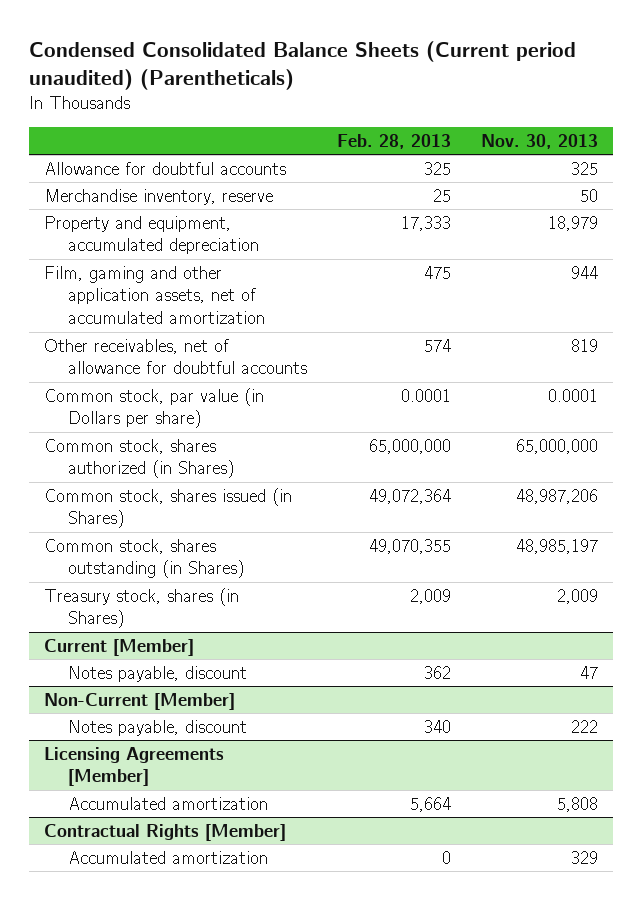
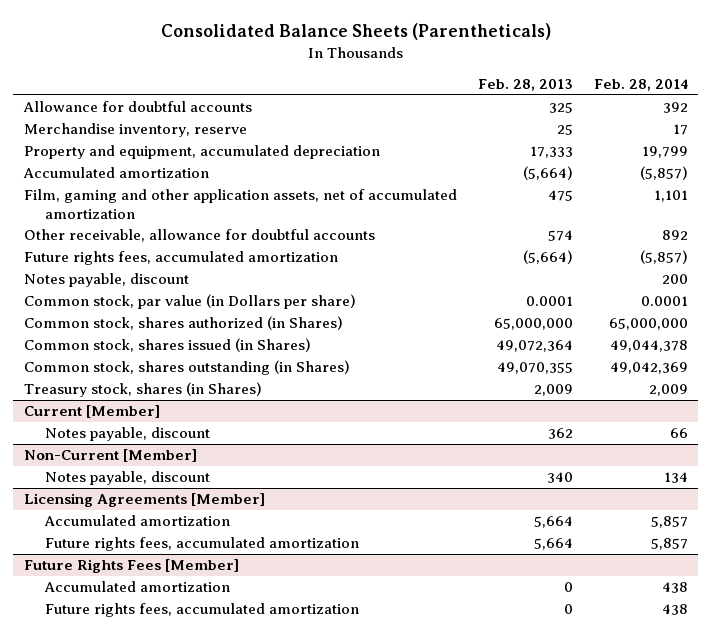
- Condensed Consolidated Balance Sheets (Current period unaudited) (Parentheticals)
+ Consolidated Balance Sheets (Parentheticals)
- | Feb. 28, 2013 | Nov. 30, 2013
+ | Feb. 28, 2013 | Feb. 28, 2014
+ Accumulated amortization | (5,664) | (5,857)
- Other receivables, net of allowance for doubtful accounts | 574 | 819
+ Other receivable, allowance for doubtful accounts | 574 | 892
+ Future rights fees, accumulated amortization | (5,664) | (5,857)
+ Notes payable, discount | | 200
- Contractual Rights [Member]
@ Licensing Agreements [Member]
+ Future rights fees, accumulated amortization | 5,664 | 5,857
+ Future Rights Fees [Member]
+ Future rights fees, accumulated amortization | 0 | 438

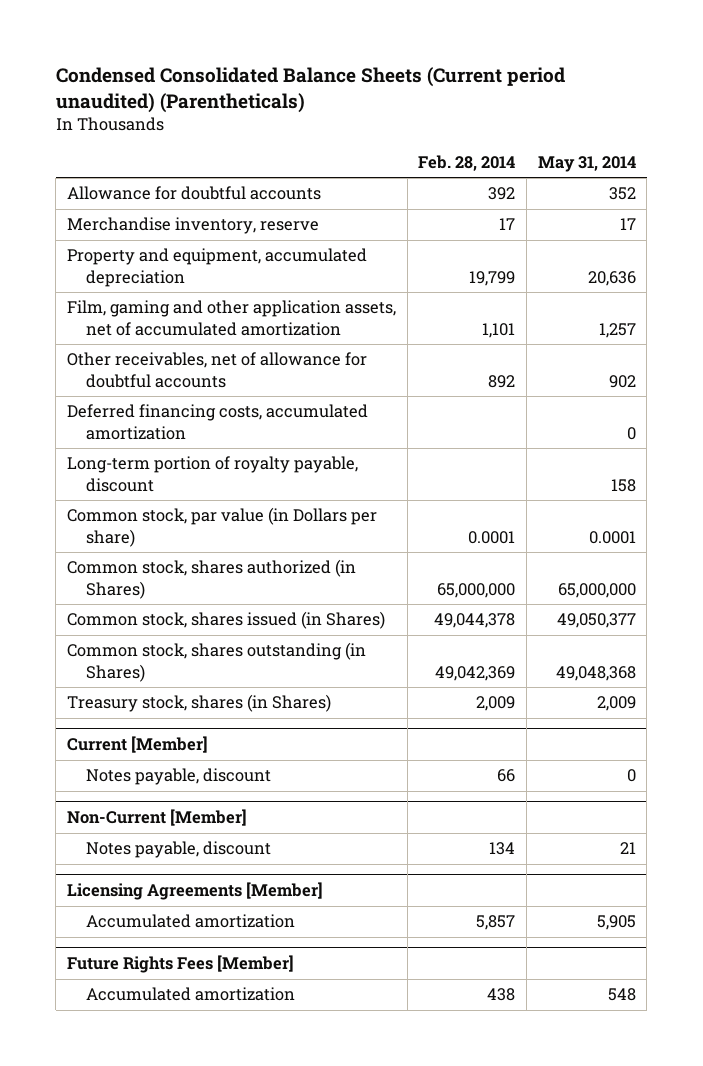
- Consolidated Balance Sheets (Parentheticals)
+ Condensed Consolidated Balance Sheets (Current period unaudited) (Parentheticals)
- | Feb. 28, 2013 | Feb. 28, 2014
+ | Feb. 28, 2014 | May 31, 2014
- Accumulated amortization | (5,664) | (5,857)
- Other receivable, allowance for doubtful accounts | 574 | 892
- Future rights fees, accumulated amortization | (5,664) | (5,857)
- Notes payable, discount | | 200
+ Other receivables, net of allowance for doubtful accounts | 892 | 902
+ Deferred financing costs, accumulated amortization | | 0
+ Long-term portion of royalty payable, discount | | 158
@ Licensing Agreements [Member]
- Future rights fees, accumulated amortization | 5,664 | 5,857
@ Future Rights Fees [Member]
- Future rights fees, accumulated amortization | 0 | 438

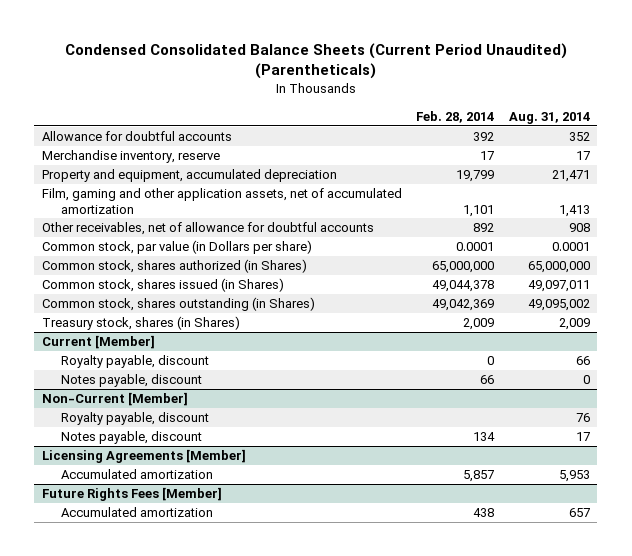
- Condensed Consolidated Balance Sheets (Current period unaudited) (Parentheticals)
+ Condensed Consolidated Balance Sheets (Current Period Unaudited) (Parentheticals)
- | Feb. 28, 2014 | May 31, 2014
+ | Feb. 28, 2014 | Aug. 31, 2014
- Deferred financing costs, accumulated amortization | | 0
- Long-term portion of royalty payable, discount | | 158
@ Current [Member]
+ Royalty payable, discount | 0 | 66
@ Non-Current [Member]
+ Royalty payable, discount | | 76

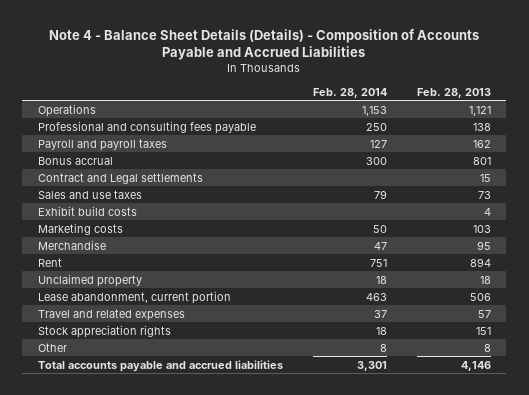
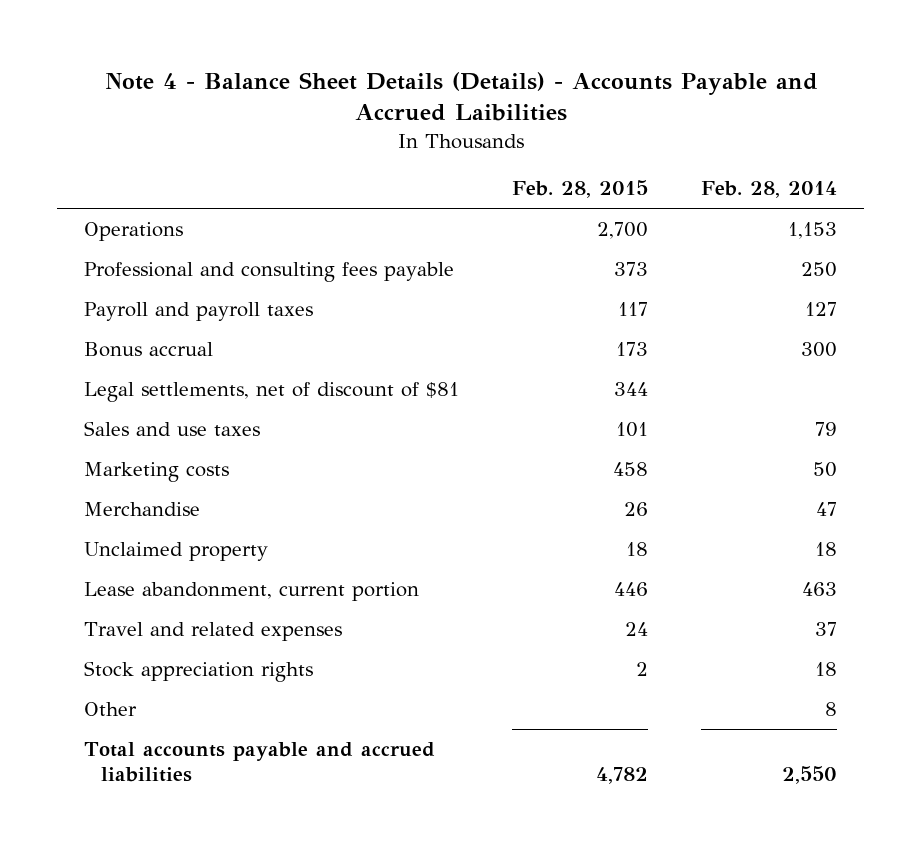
- Note 4 - Balance Sheet Details (Details) - Composition of Accounts Payable and Accrued Liabilities
+ Note 4 - Balance Sheet Details (Details) - Accounts Payable and Accrued Laibilities
- | Feb. 28, 2014 | Feb. 28, 2013
+ | Feb. 28, 2015 | Feb. 28, 2014
- Contract and Legal settlements | | 15
+ Legal settlements, net of discount of $81 | 344 |
- Exhibit build costs | | 4
- Rent | 751 | 894
- Total accounts payable and accrued liabilities | 3,301 | 4,146
+ Total accounts payable and accrued liabilities | 4,782 | 2,550

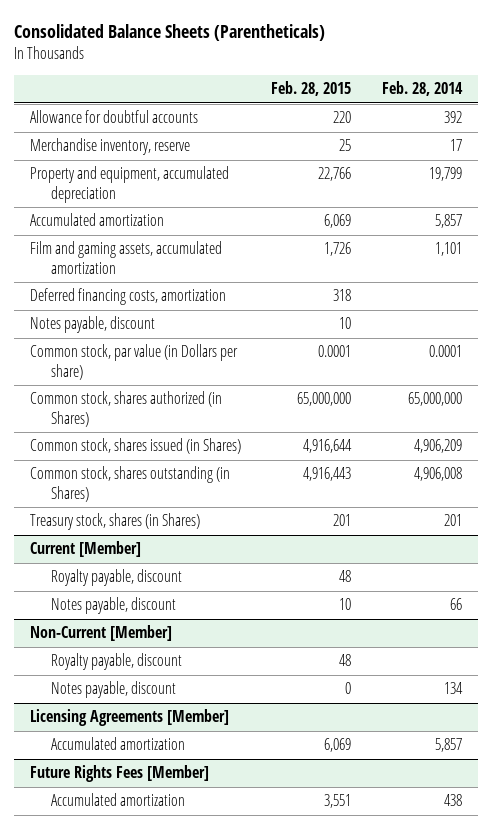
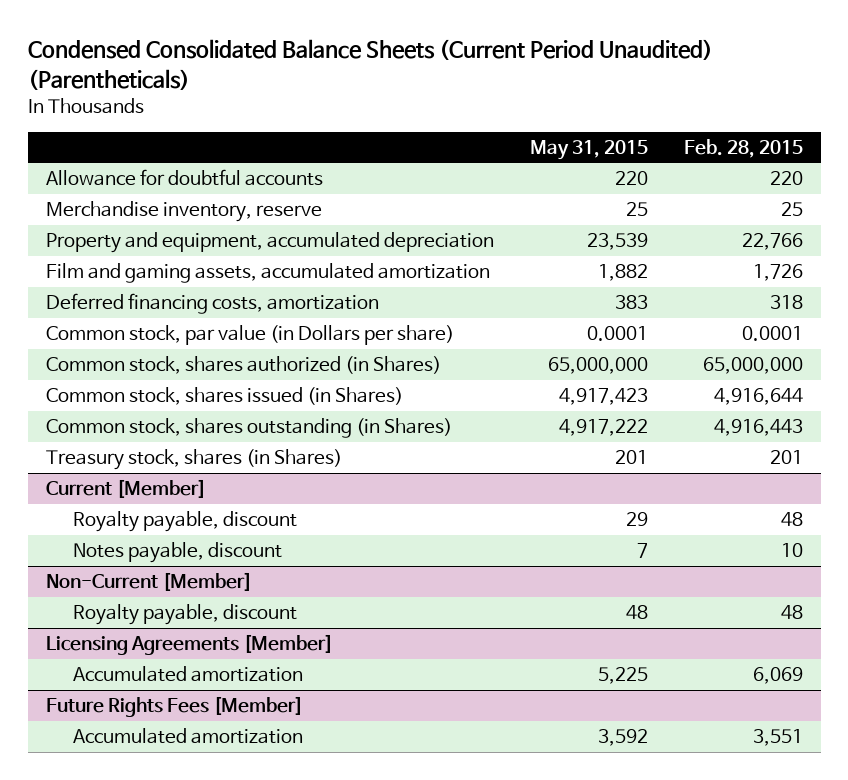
- Consolidated Balance Sheets (Parentheticals)
+ Condensed Consolidated Balance Sheets (Current Period Unaudited) (Parentheticals)
- | Feb. 28, 2015 | Feb. 28, 2014
+ | May 31, 2015 | Feb. 28, 2015
- Accumulated amortization | 6,069 | 5,857
- Notes payable, discount | 10 |
@ Non-Current [Member]
- Notes payable, discount | 0 | 134

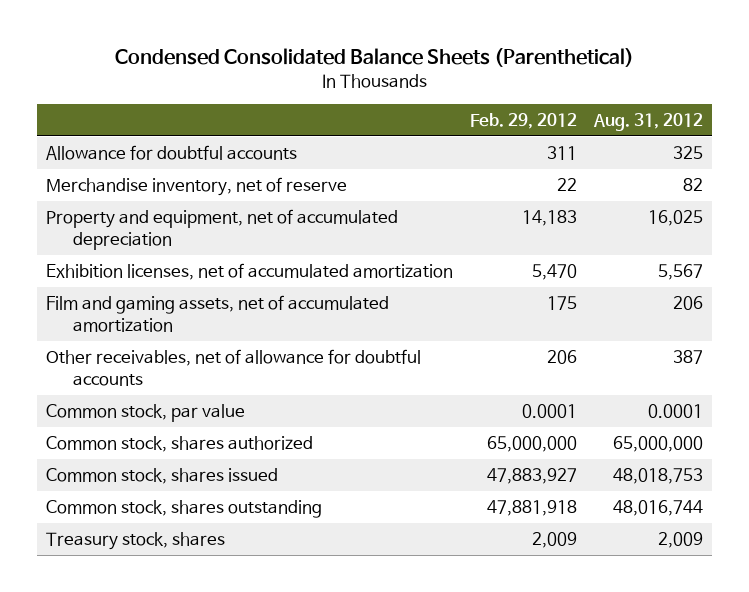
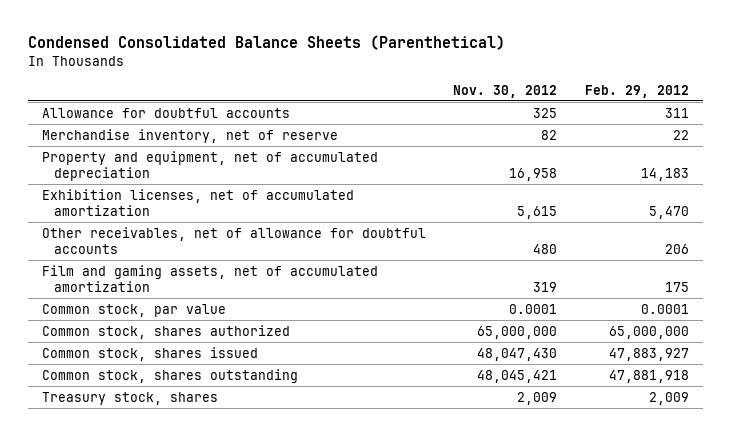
- | Feb. 29, 2012 | Aug. 31, 2012
+ | Nov. 30, 2012 | Feb. 29, 2012
moved down: Film and gaming assets, net of accumulated amortization | 319 | 175

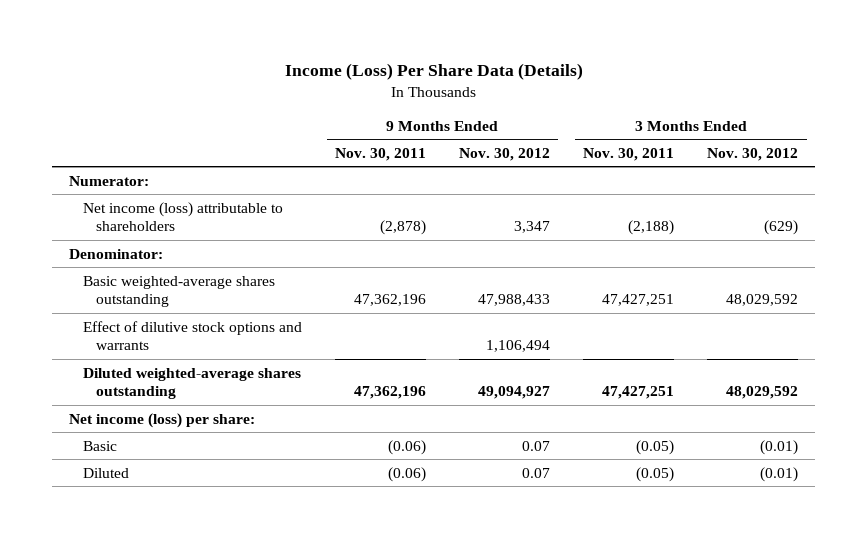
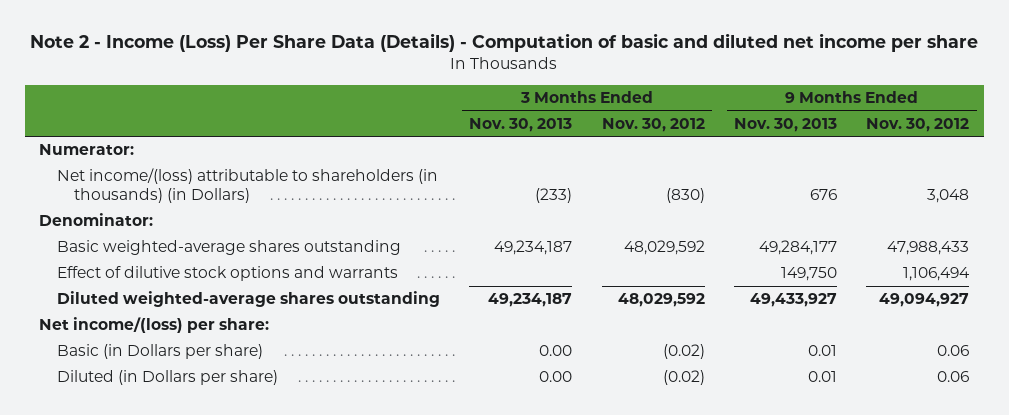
- Income (Loss) Per Share Data (Details)
+ Note 2 - Income (Loss) Per Share Data (Details) - Computation of basic and diluted net income per share
- | 9 Months Ended Nov. 30, 2011 | 9 Months Ended Nov. 30, 2012 | 3 Months Ended Nov. 30, 2011 | 3 Months Ended Nov. 30, 2012
+ | 3 Months Ended Nov. 30, 2013 | 3 Months Ended Nov. 30, 2012 | 9 Months Ended Nov. 30, 2013 | 9 Months Ended Nov. 30, 2012
- Net income (loss) attributable to shareholders | (2,878) | 3,347 | (2,188) | (629)
+ Net income/(loss) attributable to shareholders (in thousands) (in Dollars) | (233) | (830) | 676 | 3,048
- Net income (loss) per share:
- Basic | (0.06) | 0.07 | (0.05) | (0.01)
- Diluted | (0.06) | 0.07 | (0.05) | (0.01)
+ Net income/(loss) per share:
+ Basic (in Dollars per share) | 0.00 | (0.02) | 0.01 | 0.06
+ Diluted (in Dollars per share) | 0.00 | (0.02) | 0.01 | 0.06

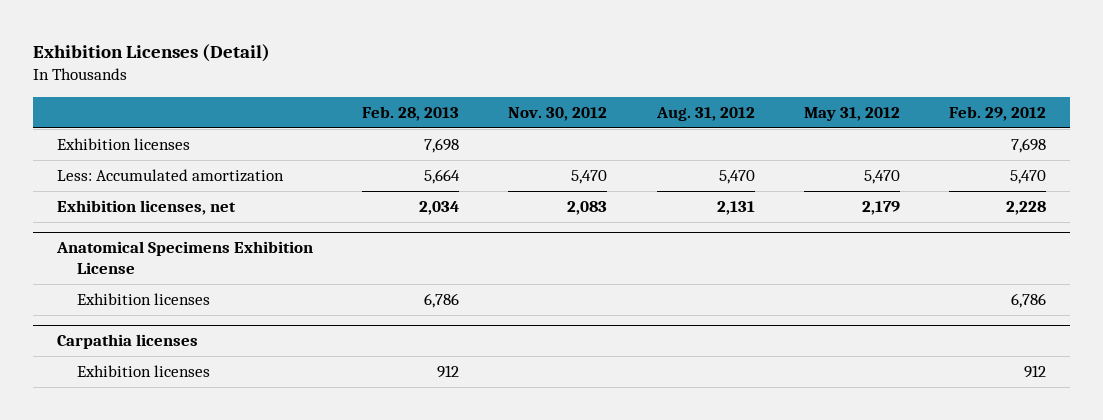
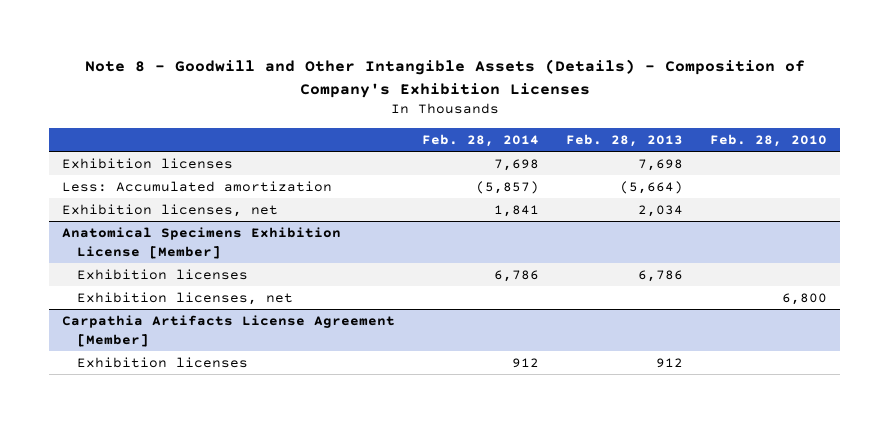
- Exhibition Licenses (Detail)
+ Note 8 - Goodwill and Other Intangible Assets (Details) - Composition of Company's Exhibition Licenses
- | Feb. 28, 2013 | Nov. 30, 2012 | Aug. 31, 2012 | May 31, 2012 | Feb. 29, 2012
+ | Feb. 28, 2014 | Feb. 28, 2013 | Feb. 28, 2010
- Less: Accumulated amortization | 5,664 | 5,470 | 5,470 | 5,470 | 5,470
+ Less: Accumulated amortization | (5,857) | (5,664) |
- Anatomical Specimens Exhibition License
+ Anatomical Specimens Exhibition License [Member]
- Carpathia licenses
+ Exhibition licenses, net | | | 6,800
+ Carpathia Artifacts License Agreement [Member]

